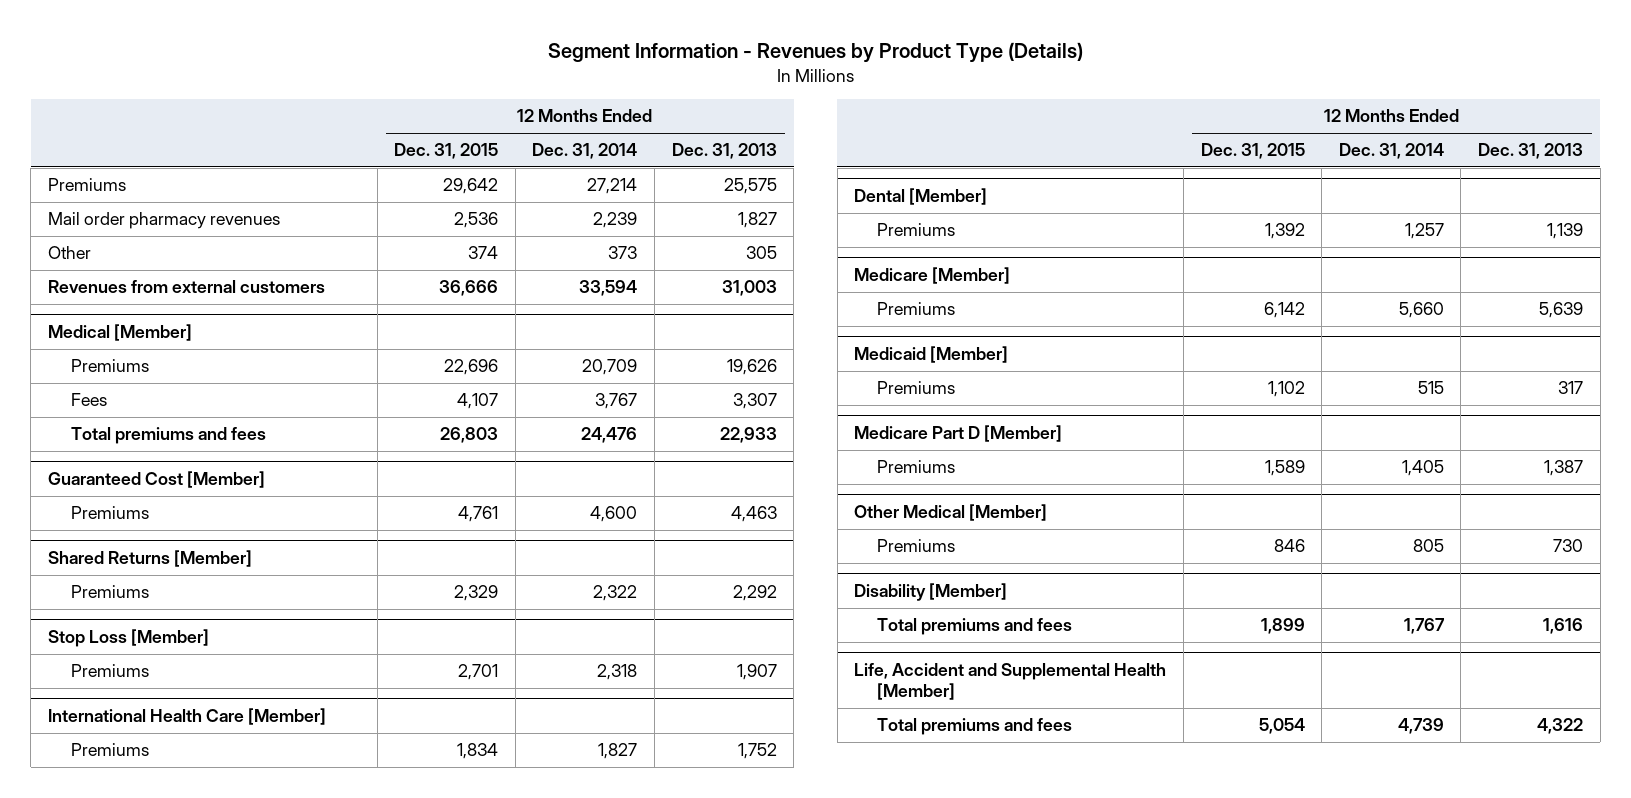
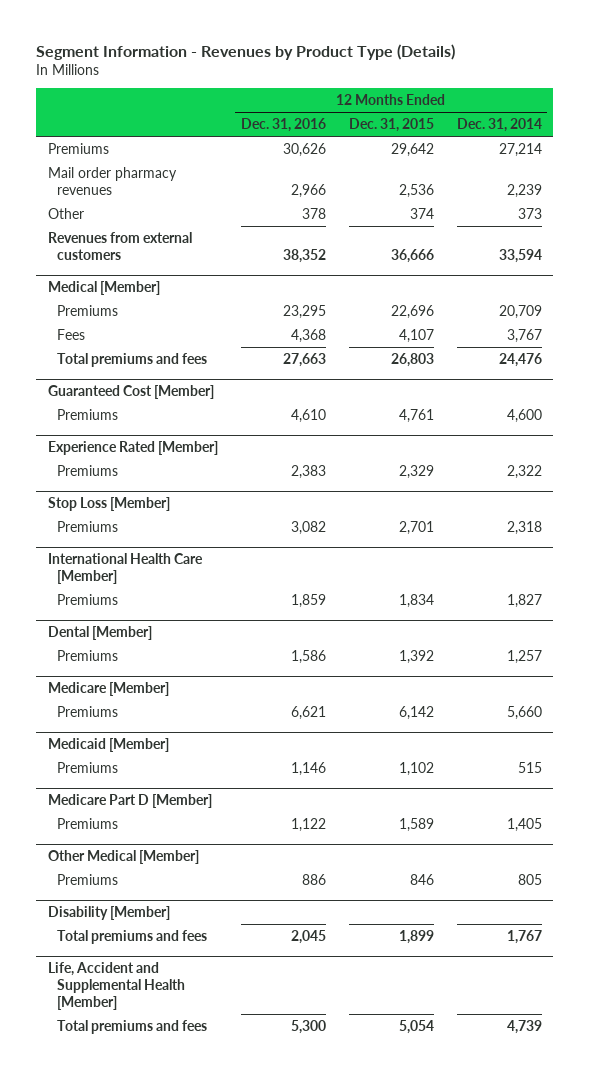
- | 12 Months Ended Dec. 31, 2015 | 12 Months Ended Dec. 31, 2014 | 12 Months Ended Dec. 31, 2013
+ | 12 Months Ended Dec. 31, 2016 | 12 Months Ended Dec. 31, 2015 | 12 Months Ended Dec. 31, 2014
- Shared Returns [Member]
+ Experience Rated [Member]

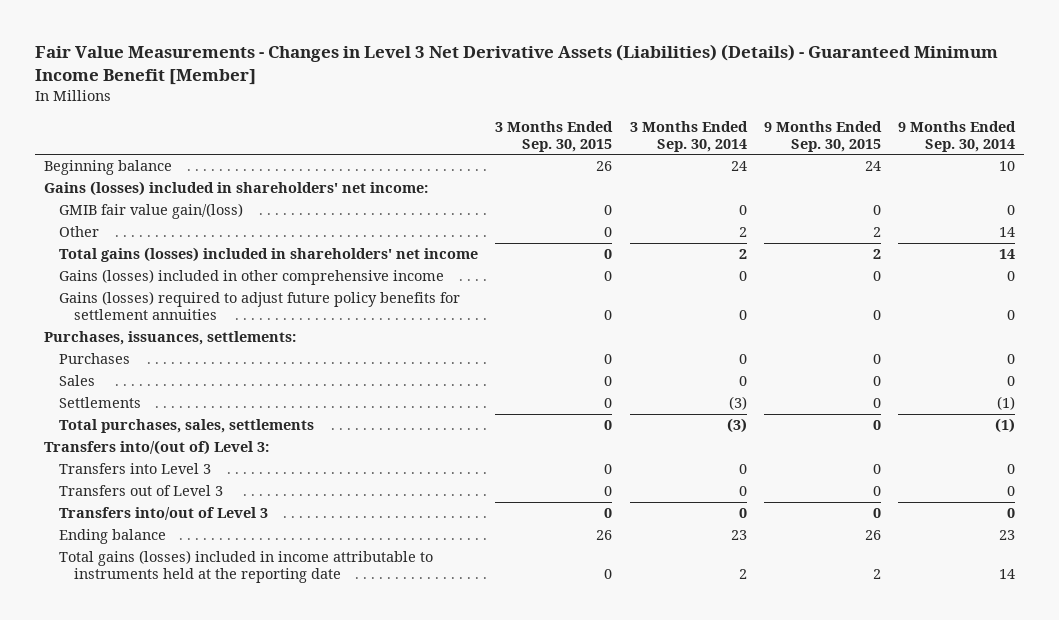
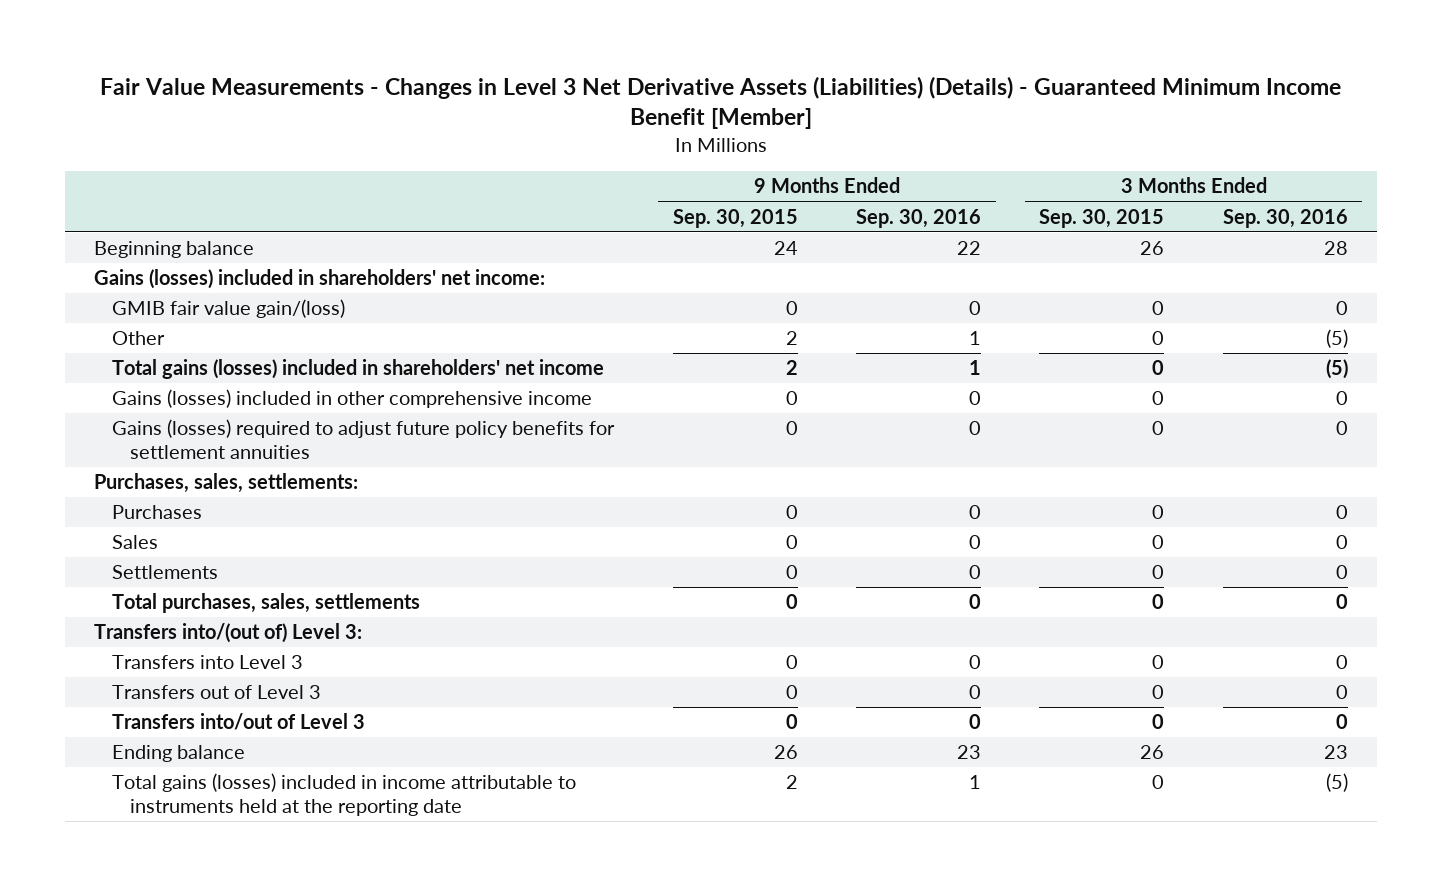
- | 3 Months Ended Sep. 30, 2015 | 3 Months Ended Sep. 30, 2014 | 9 Months Ended Sep. 30, 2015 | 9 Months Ended Sep. 30, 2014
+ | 9 Months Ended Sep. 30, 2015 | 9 Months Ended Sep. 30, 2016 | 3 Months Ended Sep. 30, 2015 | 3 Months Ended Sep. 30, 2016
- Purchases, issuances, settlements:
+ Purchases, sales, settlements:

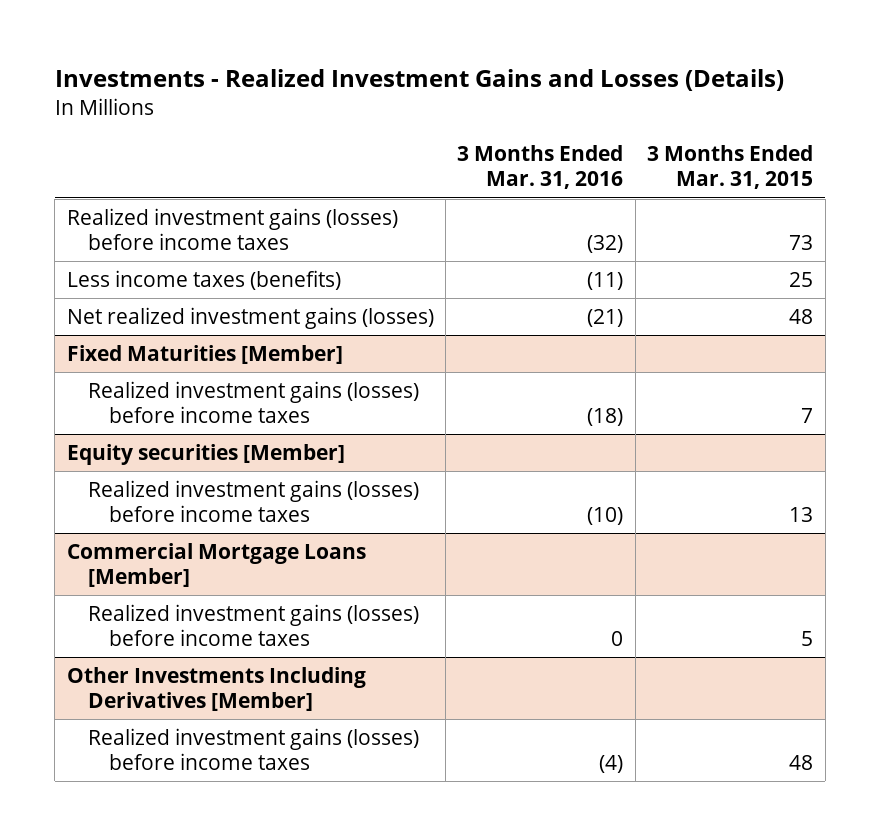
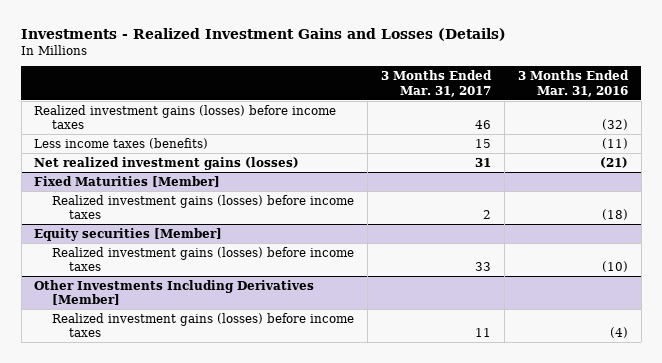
- | 3 Months Ended Mar. 31, 2016 | 3 Months Ended Mar. 31, 2015
+ | 3 Months Ended Mar. 31, 2017 | 3 Months Ended Mar. 31, 2016
- Commercial Mortgage Loans [Member]
- Realized investment gains (losses) before income taxes | 0 | 5

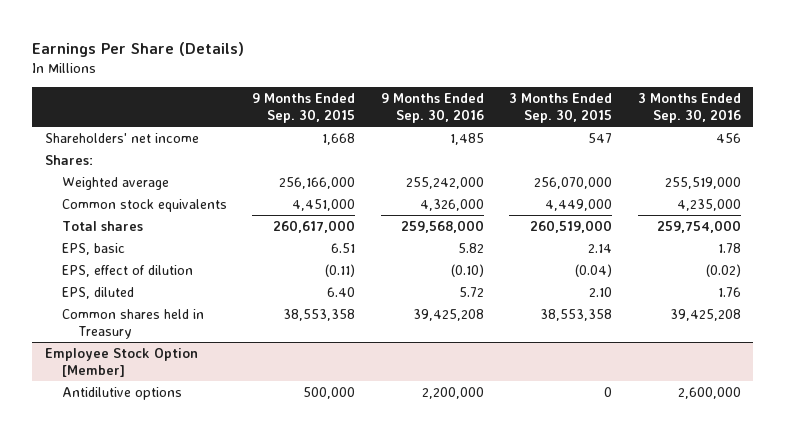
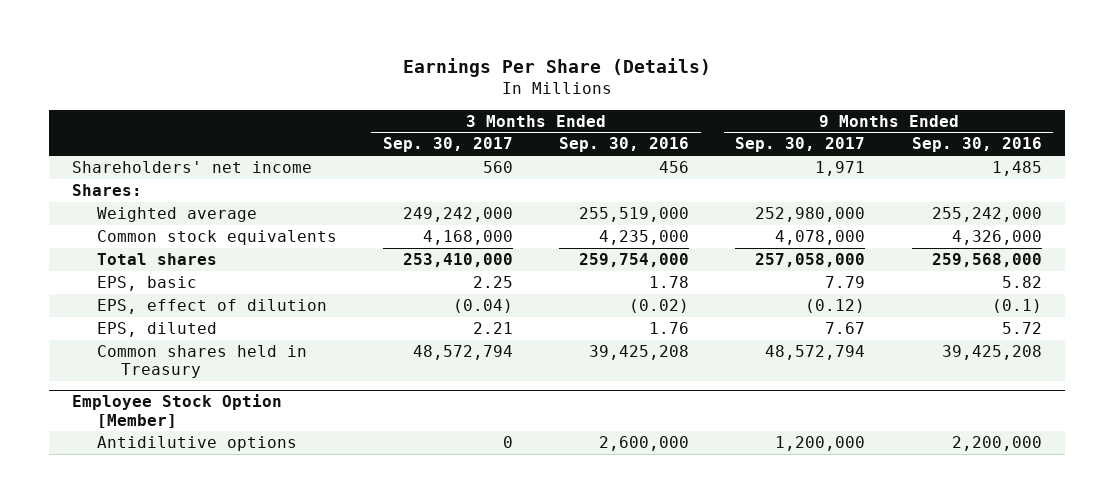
- | 9 Months Ended Sep. 30, 2015 | 9 Months Ended Sep. 30, 2016 | 3 Months Ended Sep. 30, 2015 | 3 Months Ended Sep. 30, 2016
+ | 3 Months Ended Sep. 30, 2017 | 3 Months Ended Sep. 30, 2016 | 9 Months Ended Sep. 30, 2017 | 9 Months Ended Sep. 30, 2016
- EPS, effect of dilution | (0.11) | (0.10) | (0.04) | (0.02)
+ EPS, effect of dilution | (0.04) | (0.02) | (0.12) | (0.1)

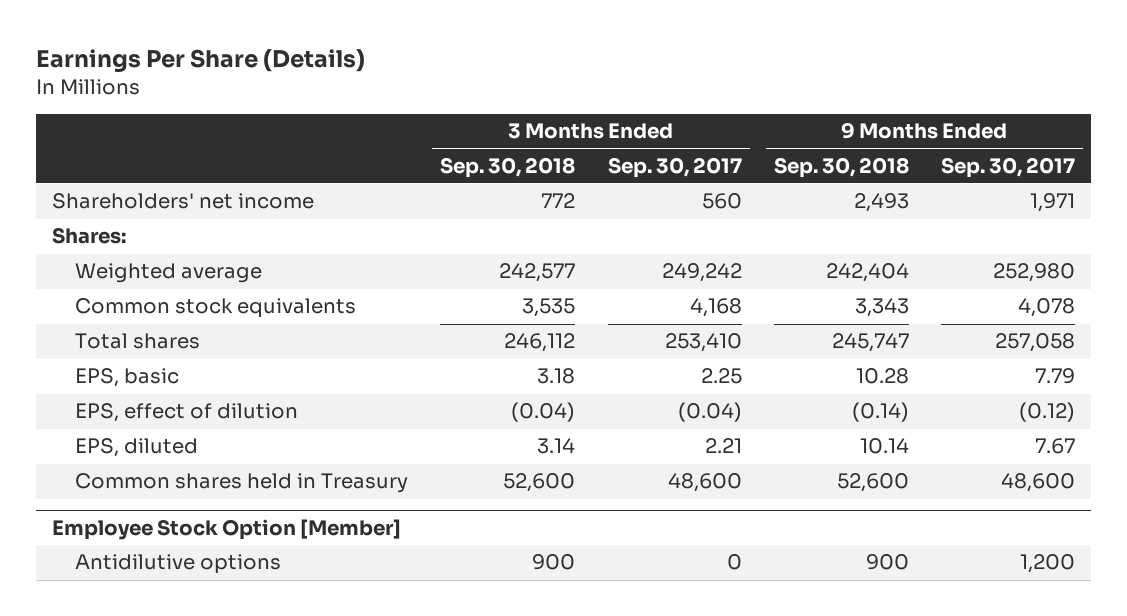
- | 3 Months Ended Sep. 30, 2017 | 3 Months Ended Sep. 30, 2016 | 9 Months Ended Sep. 30, 2017 | 9 Months Ended Sep. 30, 2016
+ | 3 Months Ended Sep. 30, 2018 | 3 Months Ended Sep. 30, 2017 | 9 Months Ended Sep. 30, 2018 | 9 Months Ended Sep. 30, 2017
- Weighted average | 249,242,000 | 255,519,000 | 252,980,000 | 255,242,000
- Common stock equivalents | 4,168,000 | 4,235,000 | 4,078,000 | 4,326,000
- Total shares | 253,410,000 | 259,754,000 | 257,058,000 | 259,568,000
+ Weighted average | 242,577 | 249,242 | 242,404 | 252,980
+ Common stock equivalents | 3,535 | 4,168 | 3,343 | 4,078
+ Total shares | 246,112 | 253,410 | 245,747 | 257,058
- Common shares held in Treasury | 48,572,794 | 39,425,208 | 48,572,794 | 39,425,208
+ Common shares held in Treasury | 52,600 | 48,600 | 52,600 | 48,600
@ Employee Stock Option [Member]
- Antidilutive options | 0 | 2,600,000 | 1,200,000 | 2,200,000
+ Antidilutive options | 900 | 0 | 900 | 1,200

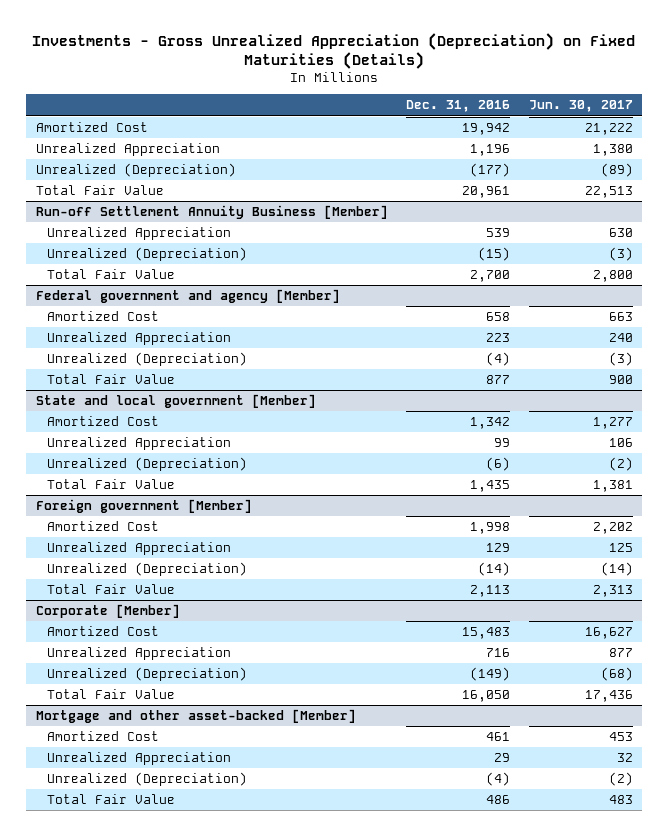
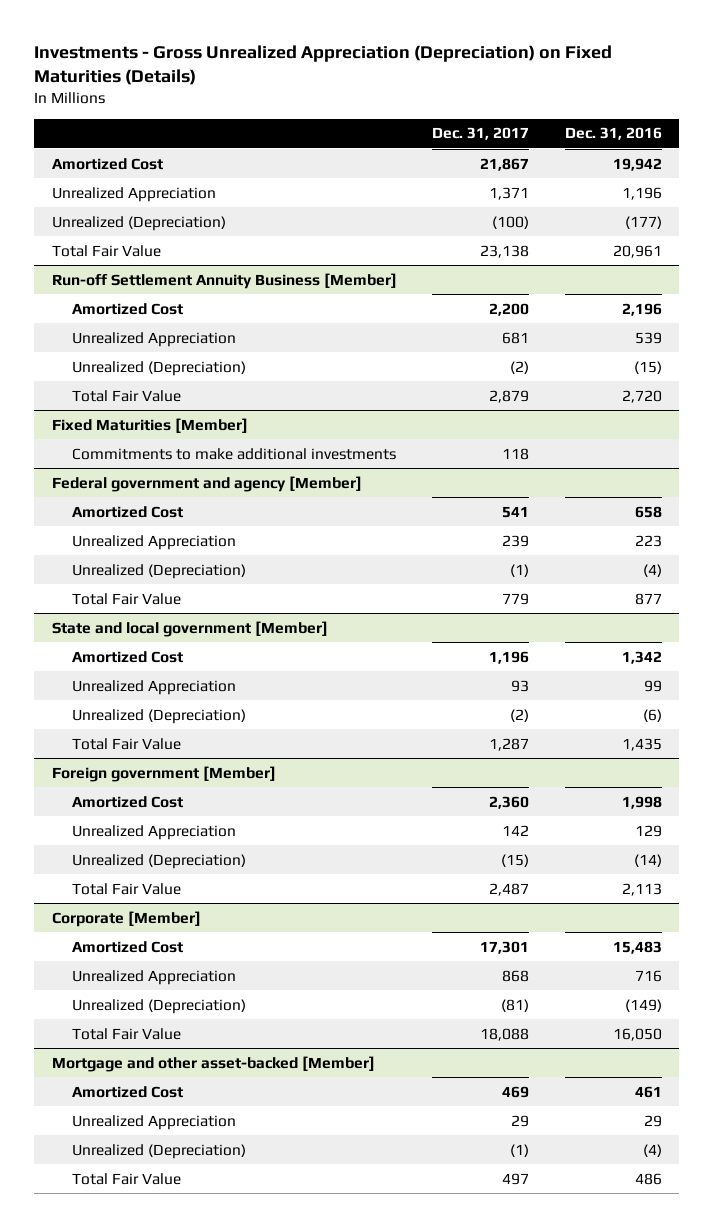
- | Dec. 31, 2016 | Jun. 30, 2017
+ | Dec. 31, 2017 | Dec. 31, 2016
@ Run-off Settlement Annuity Business [Member]
+ Amortized Cost | 2,200 | 2,196
- Total Fair Value | 2,700 | 2,800
+ Total Fair Value | 2,879 | 2,720
+ Fixed Maturities [Member]
+ Commitments to make additional investments | 118 |

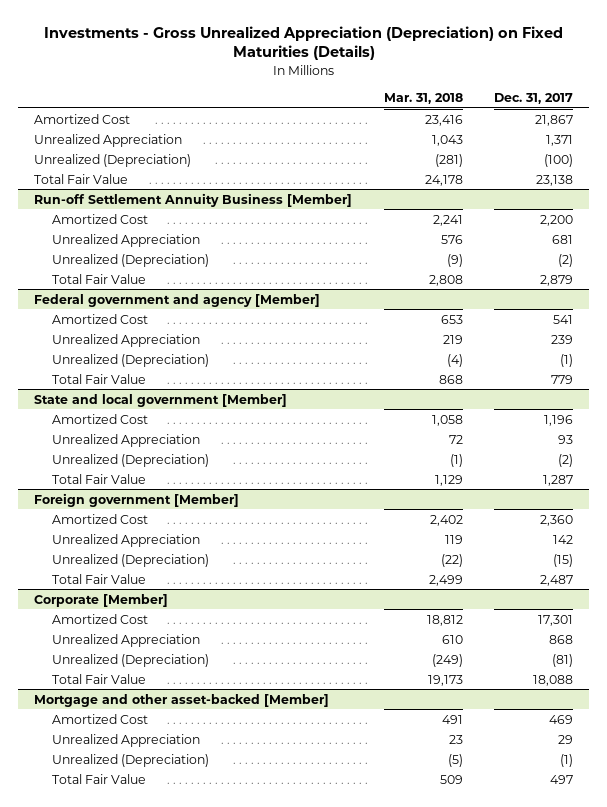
- | Dec. 31, 2017 | Dec. 31, 2016
+ | Mar. 31, 2018 | Dec. 31, 2017
- Fixed Maturities [Member]
- Commitments to make additional investments | 118 |

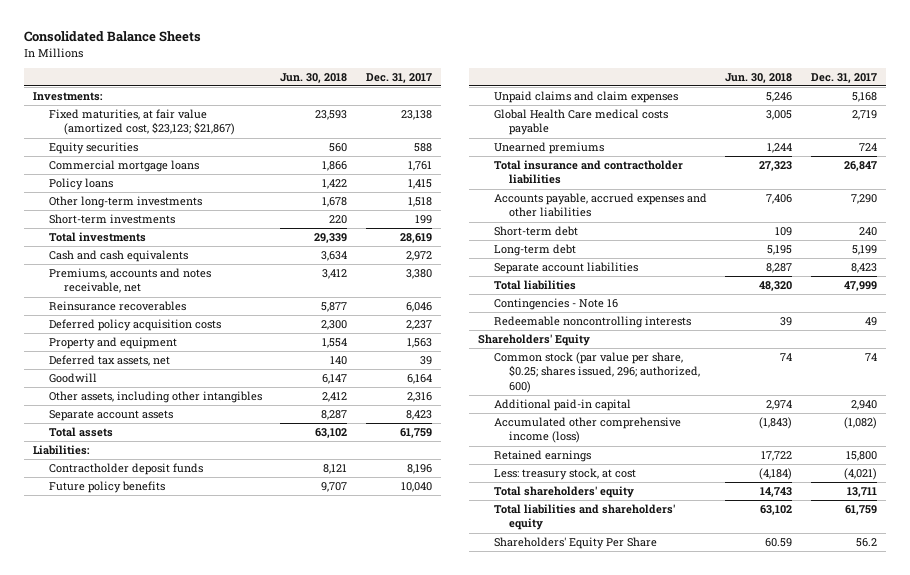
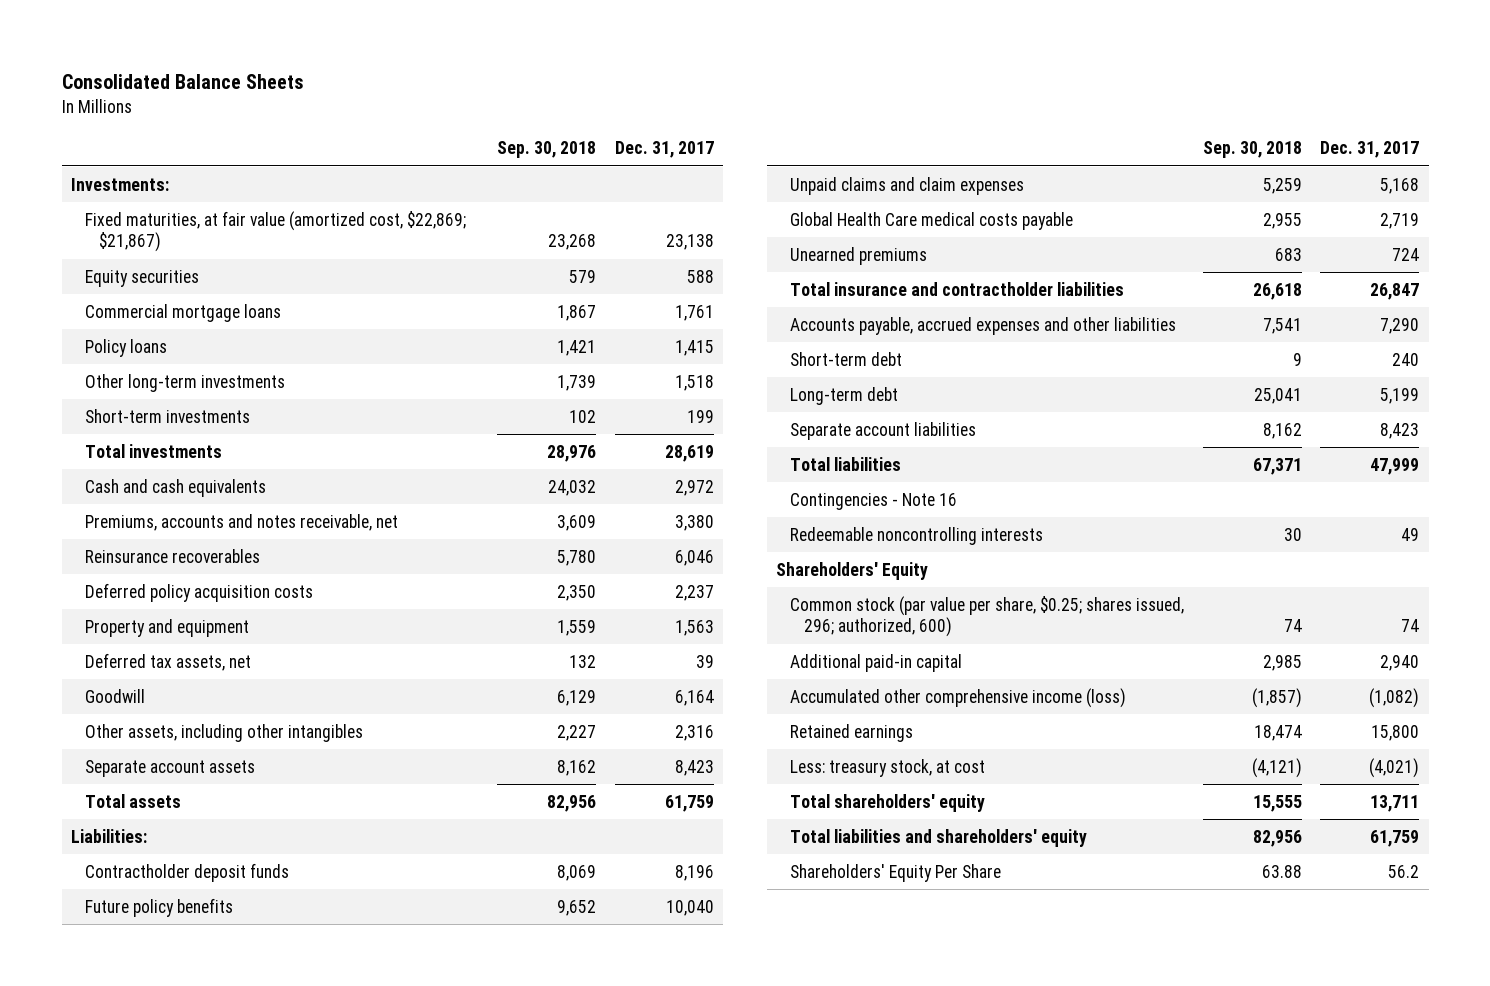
- | Jun. 30, 2018 | Dec. 31, 2017
+ | Sep. 30, 2018 | Dec. 31, 2017
- Fixed maturities, at fair value (amortized cost, $23,123; $21,867) | 23,593 | 23,138
+ Fixed maturities, at fair value (amortized cost, $22,869; $21,867) | 23,268 | 23,138

